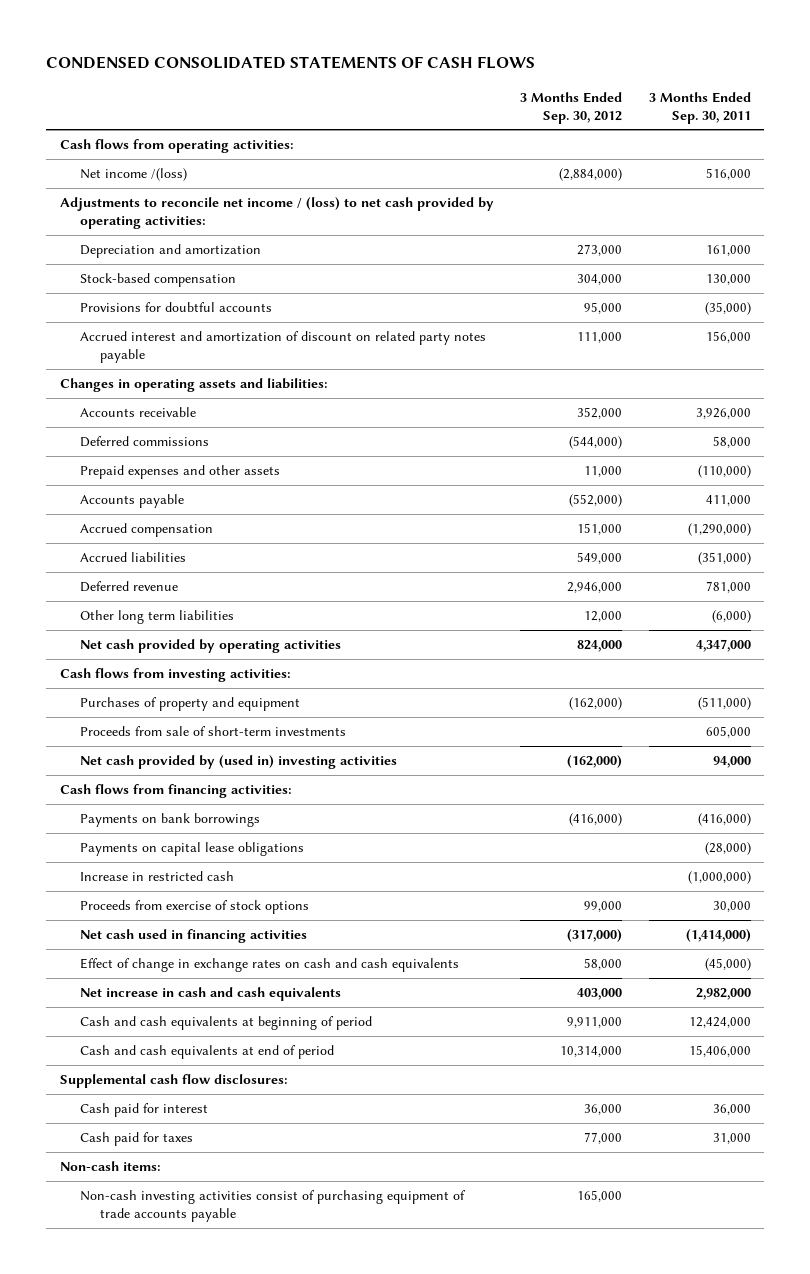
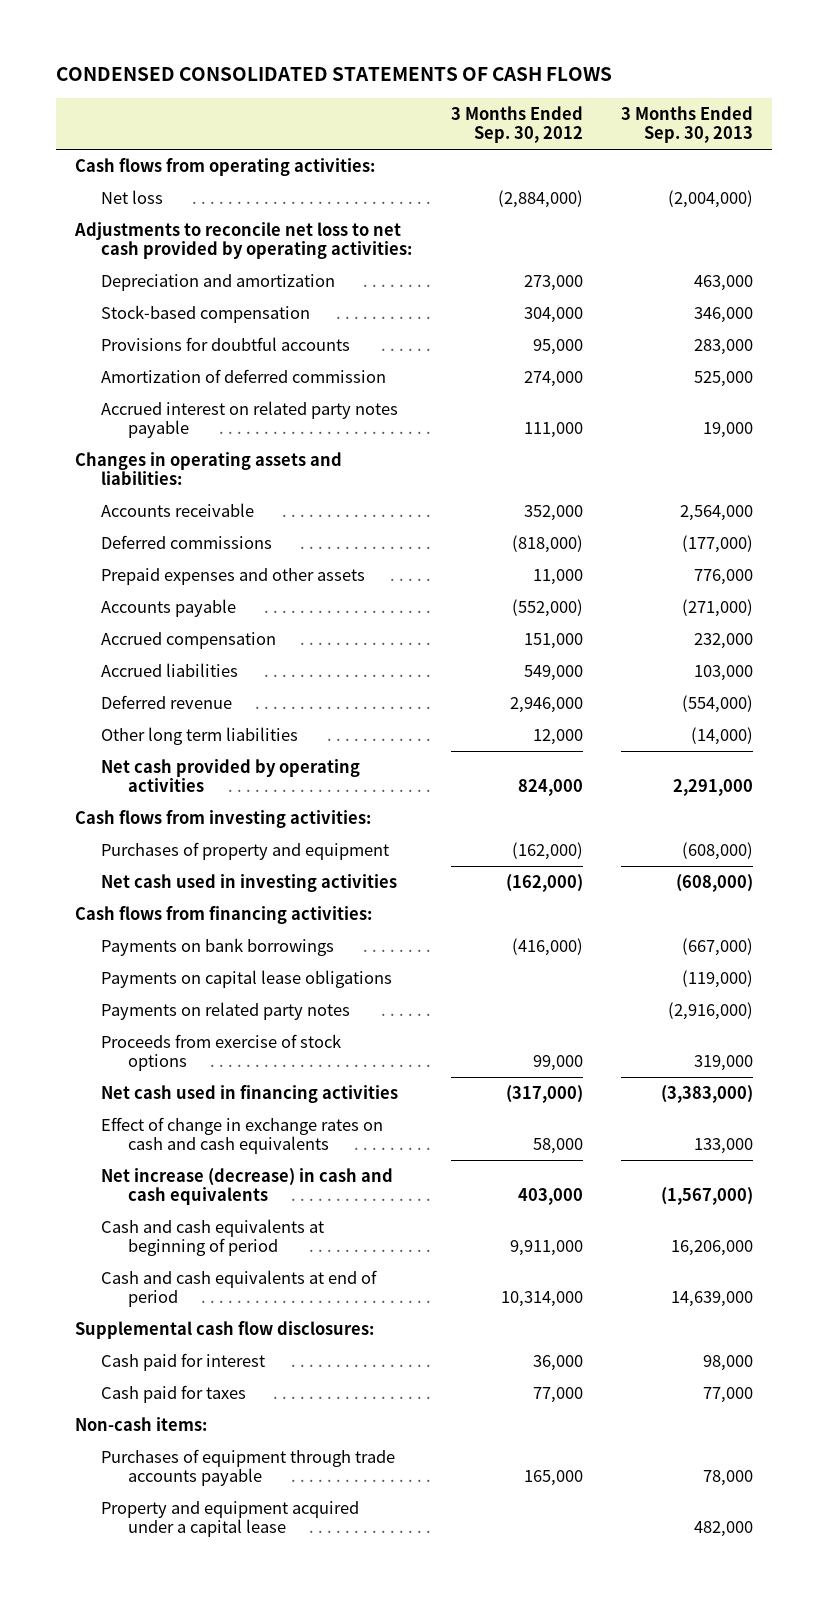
- | 3 Months Ended Sep. 30, 2012 | 3 Months Ended Sep. 30, 2011
+ | 3 Months Ended Sep. 30, 2012 | 3 Months Ended Sep. 30, 2013
- Net income /(loss) | (2,884,000) | 516,000
- Adjustments to reconcile net income / (loss) to net cash provided by operating activities:
+ Net loss | (2,884,000) | (2,004,000)
+ Adjustments to reconcile net loss to net cash provided by operating activities:
- Accrued interest and amortization of discount on related party notes payable | 111,000 | 156,000
+ Amortization of deferred commission | 274,000 | 525,000
+ Accrued interest on related party notes payable | 111,000 | 19,000
- Deferred commissions | (544,000) | 58,000
+ Deferred commissions | (818,000) | (177,000)
- Proceeds from sale of short-term investments | | 605,000
- Net cash provided by (used in) investing activities | (162,000) | 94,000
+ Net cash used in investing activities | (162,000) | (608,000)
- Increase in restricted cash | | (1,000,000)
+ Payments on related party notes | | (2,916,000)
- Net increase in cash and cash equivalents | 403,000 | 2,982,000
+ Net increase (decrease) in cash and cash equivalents | 403,000 | (1,567,000)
- Non-cash investing activities consist of purchasing equipment of trade accounts payable | 165,000 |
+ Purchases of equipment through trade accounts payable | 165,000 | 78,000
+ Property and equipment acquired under a capital lease | | 482,000

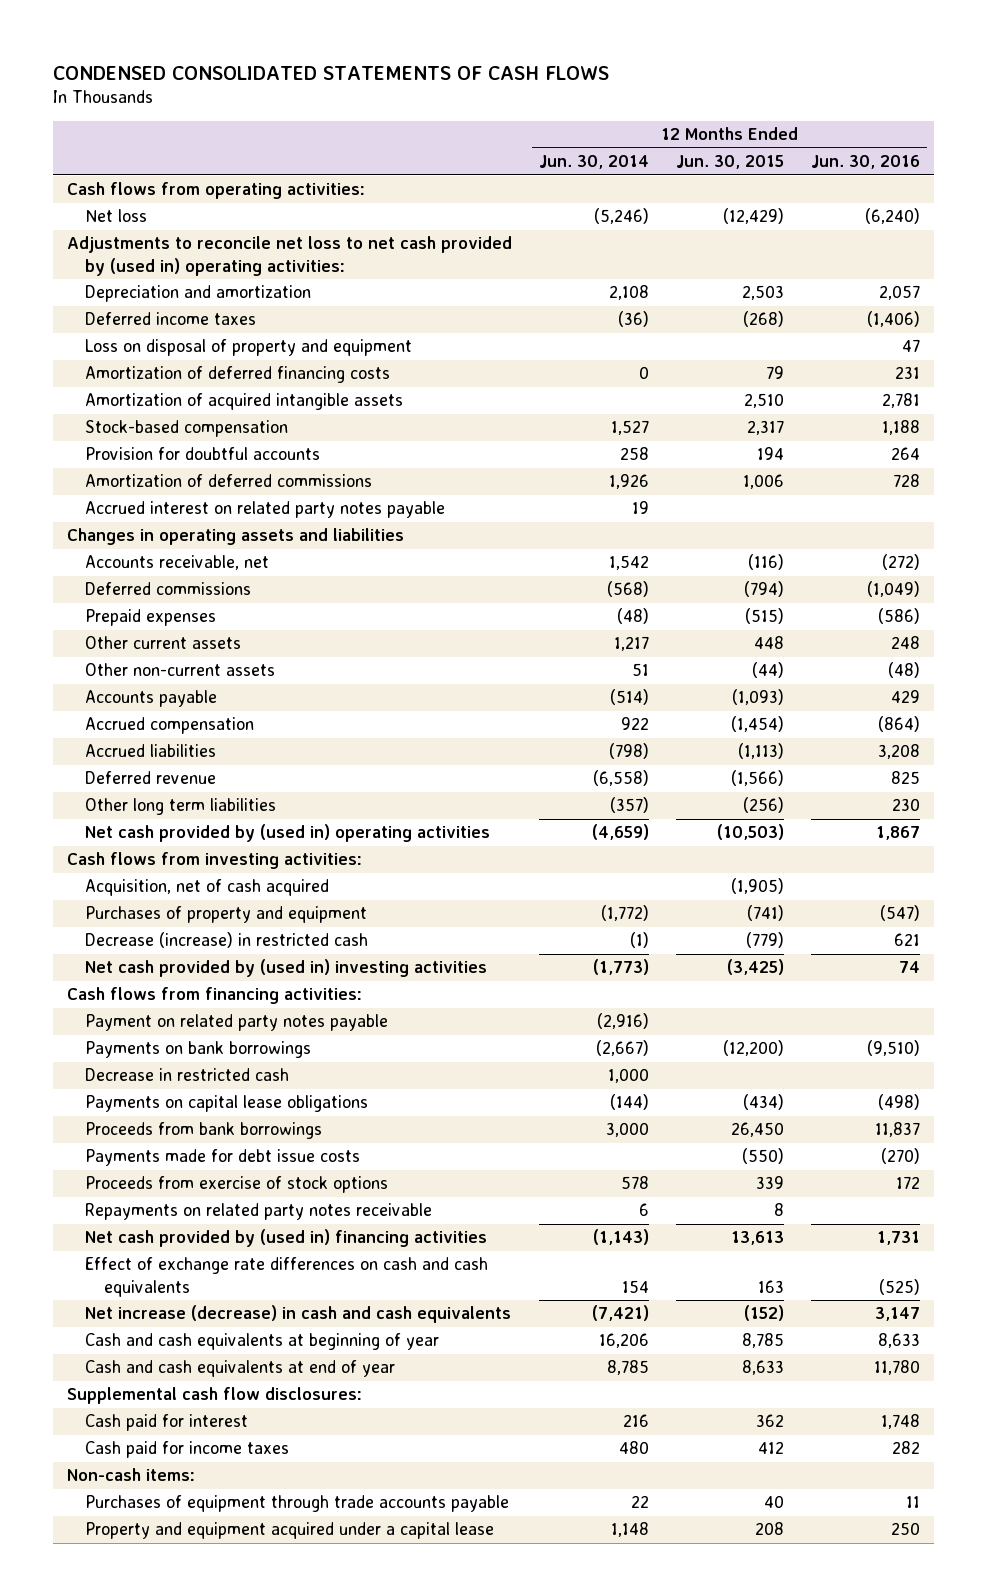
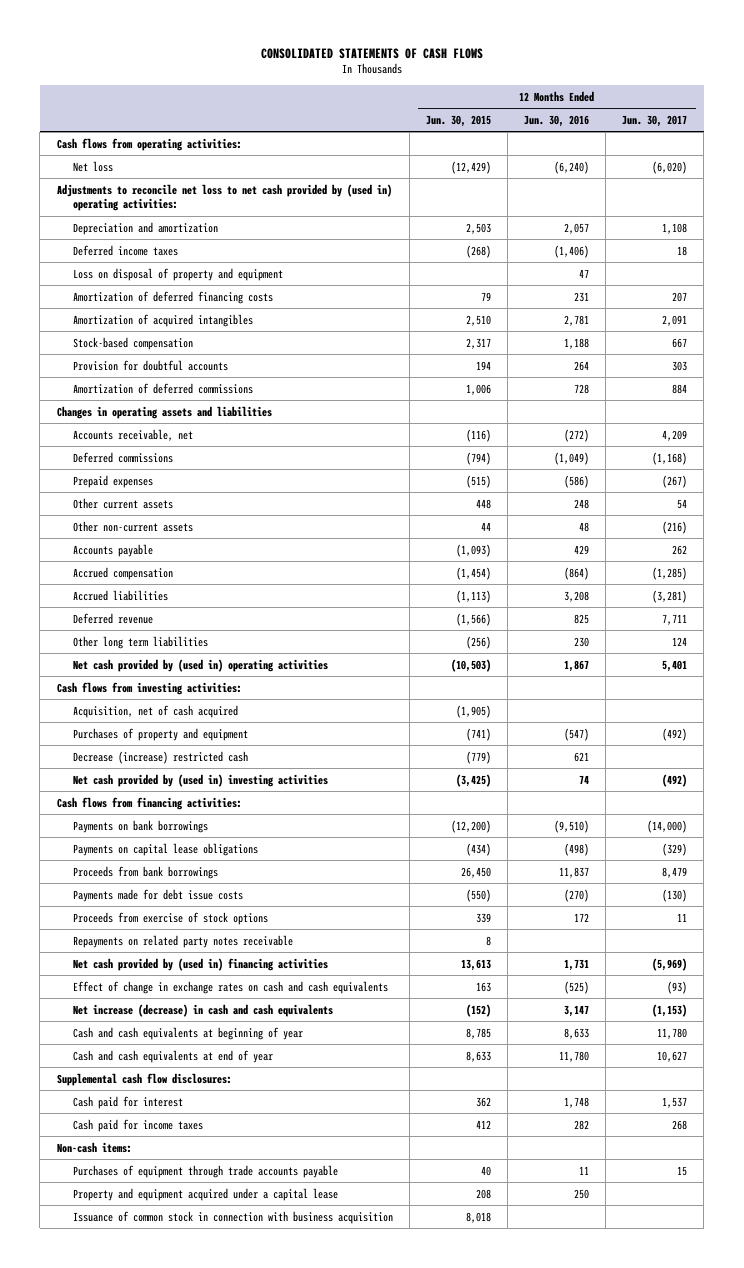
- CONDENSED CONSOLIDATED STATEMENTS OF CASH FLOWS
+ CONSOLIDATED STATEMENTS OF CASH FLOWS
- | 12 Months Ended Jun. 30, 2014 | 12 Months Ended Jun. 30, 2015 | 12 Months Ended Jun. 30, 2016
+ | 12 Months Ended Jun. 30, 2015 | 12 Months Ended Jun. 30, 2016 | 12 Months Ended Jun. 30, 2017
- Amortization of acquired intangible assets | | 2,510 | 2,781
+ Amortization of acquired intangibles | 2,510 | 2,781 | 2,091
- Accrued interest on related party notes payable | 19 | |
- Other non-current assets | 51 | (44) | (48)
+ Other non-current assets | 44 | 48 | (216)
- Decrease (increase) in restricted cash | (1) | (779) | 621
+ Decrease (increase) restricted cash | (779) | 621 |
- Payment on related party notes payable | (2,916) | |
- Decrease in restricted cash | 1,000 | |
- Effect of exchange rate differences on cash and cash equivalents | 154 | 163 | (525)
+ Effect of change in exchange rates on cash and cash equivalents | 163 | (525) | (93)
+ Issuance of common stock in connection with business acquisition | 8,018 | |

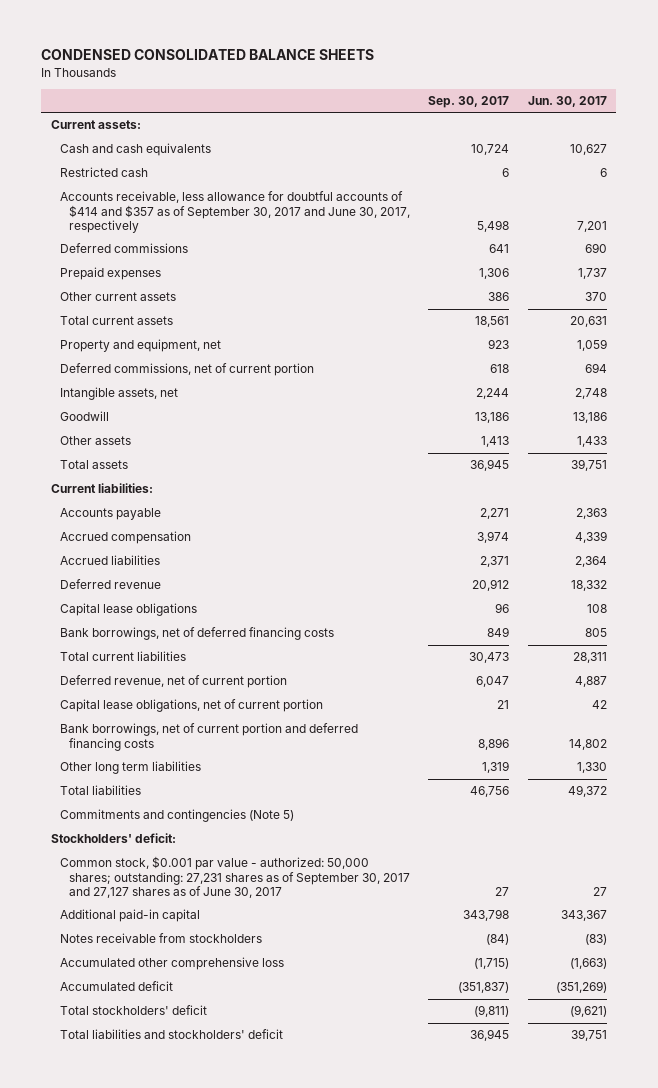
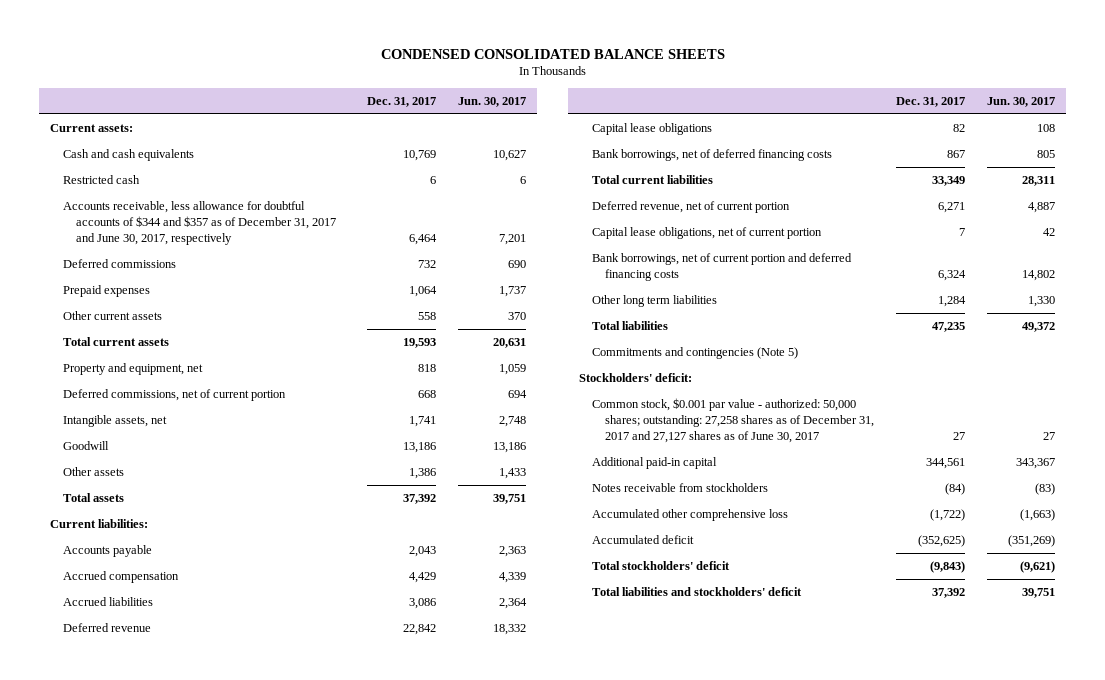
- | Sep. 30, 2017 | Jun. 30, 2017
+ | Dec. 31, 2017 | Jun. 30, 2017
- Accounts receivable, less allowance for doubtful accounts of $414 and $357 as of September 30, 2017 and June 30, 2017, respectively | 5,498 | 7,201
+ Accounts receivable, less allowance for doubtful accounts of $344 and $357 as of December 31, 2017 and June 30, 2017, respectively | 6,464 | 7,201
- Common stock, $0.001 par value - authorized: 50,000 shares; outstanding: 27,231 shares as of September 30, 2017 and 27,127 shares as of June 30, 2017 | 27 | 27
+ Common stock, $0.001 par value - authorized: 50,000 shares; outstanding: 27,258 shares as of December 31, 2017 and 27,127 shares as of June 30, 2017 | 27 | 27

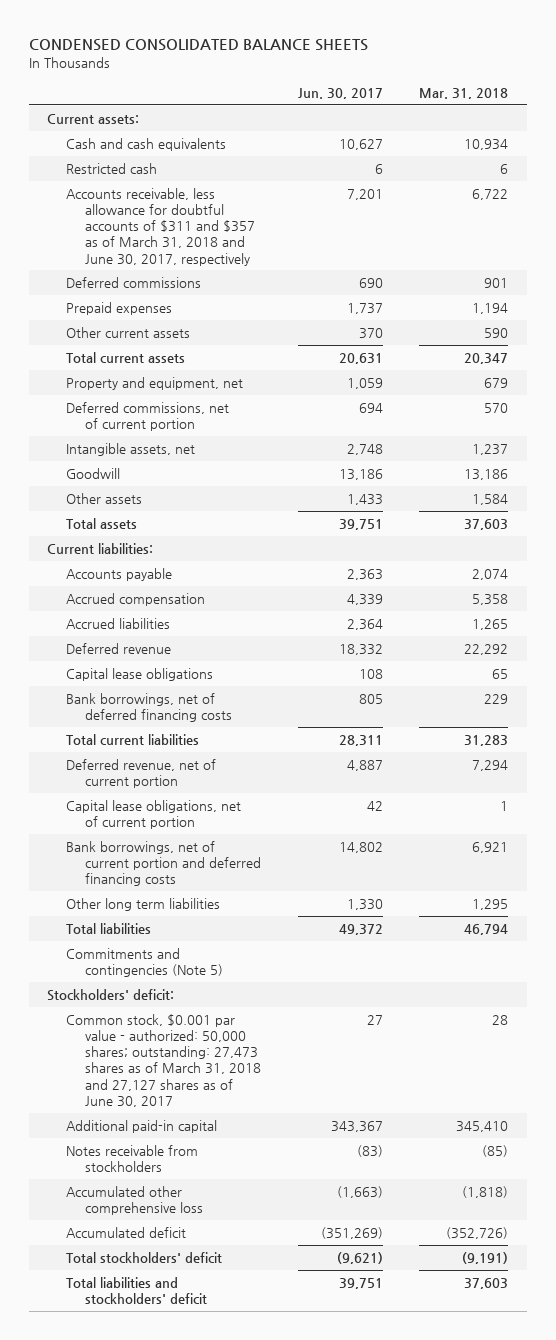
- | Dec. 31, 2017 | Jun. 30, 2017
+ | Jun. 30, 2017 | Mar. 31, 2018
- Accounts receivable, less allowance for doubtful accounts of $344 and $357 as of December 31, 2017 and June 30, 2017, respectively | 6,464 | 7,201
+ Accounts receivable, less allowance for doubtful accounts of $311 and $357 as of March 31, 2018 and June 30, 2017, respectively | 7,201 | 6,722
- Common stock, $0.001 par value - authorized: 50,000 shares; outstanding: 27,258 shares as of December 31, 2017 and 27,127 shares as of June 30, 2017 | 27 | 27
+ Common stock, $0.001 par value - authorized: 50,000 shares; outstanding: 27,473 shares as of March 31, 2018 and 27,127 shares as of June 30, 2017 | 27 | 28

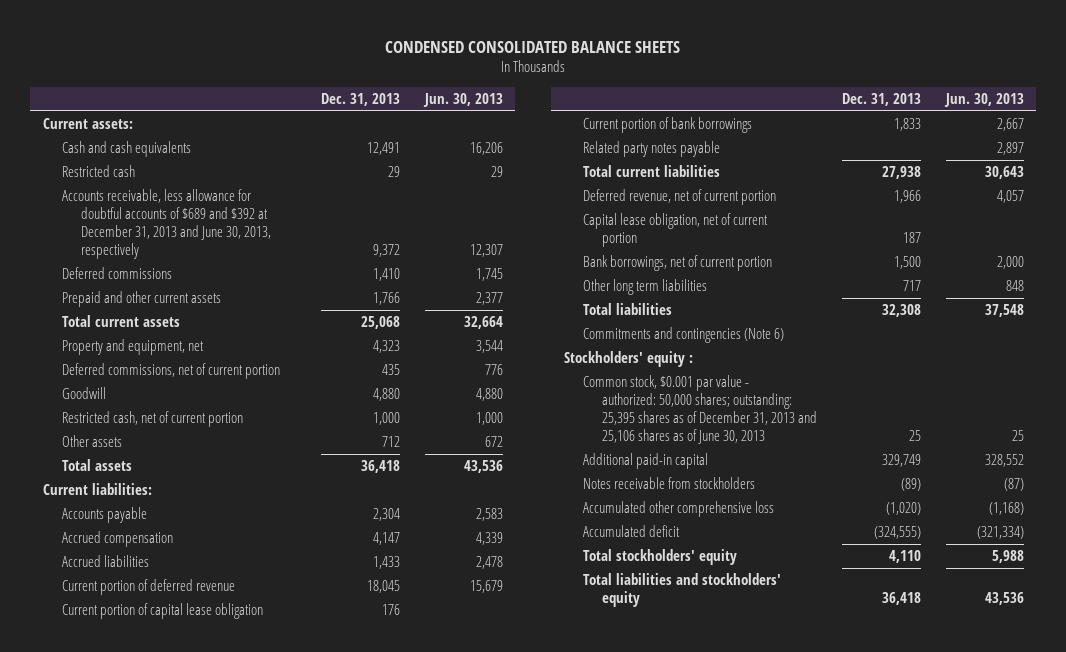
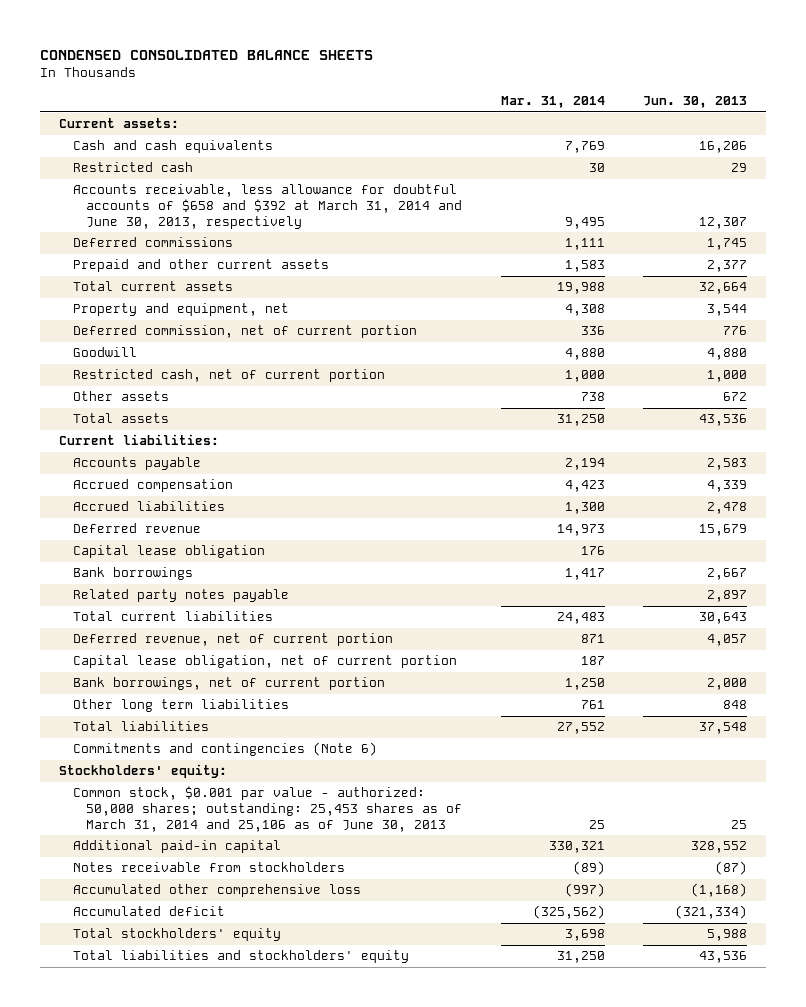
- | Dec. 31, 2013 | Jun. 30, 2013
+ | Mar. 31, 2014 | Jun. 30, 2013
- Accounts receivable, less allowance for doubtful accounts of $689 and $392 at December 31, 2013 and June 30, 2013, respectively | 9,372 | 12,307
+ Accounts receivable, less allowance for doubtful accounts of $658 and $392 at March 31, 2014 and June 30, 2013, respectively | 9,495 | 12,307
- Deferred commissions, net of current portion | 435 | 776
+ Deferred commission, net of current portion | 336 | 776
- Current portion of deferred revenue | 18,045 | 15,679
- Current portion of capital lease obligation | 176 |
- Current portion of bank borrowings | 1,833 | 2,667
+ Deferred revenue | 14,973 | 15,679
+ Capital lease obligation | 176 |
+ Bank borrowings | 1,417 | 2,667
- Stockholders' equity :
- Common stock, $0.001 par value - authorized: 50,000 shares; outstanding: 25,395 shares as of December 31, 2013 and 25,106 shares as of June 30, 2013 | 25 | 25
+ Stockholders' equity:
+ Common stock, $0.001 par value - authorized: 50,000 shares; outstanding: 25,453 shares as of March 31, 2014 and 25,106 as of June 30, 2013 | 25 | 25

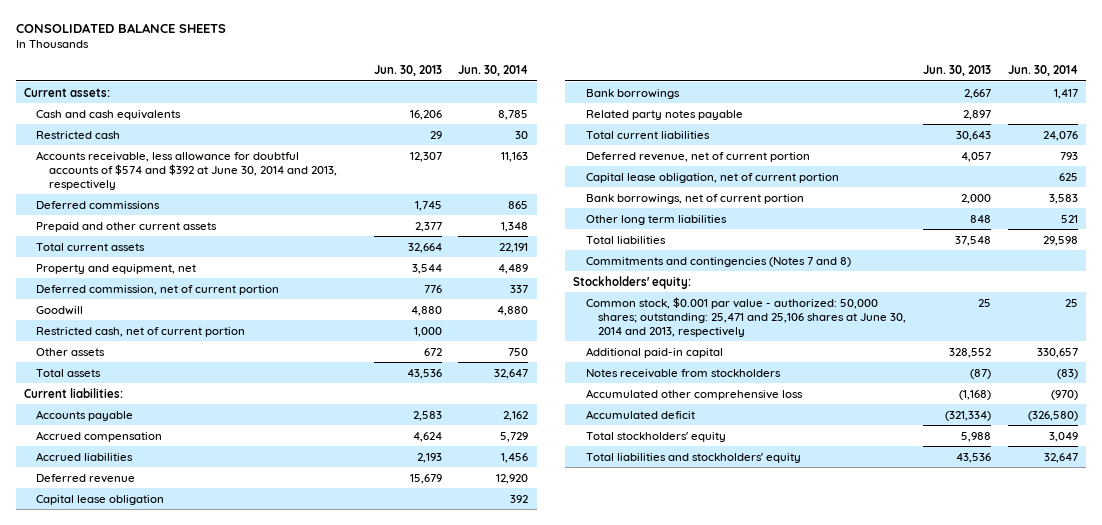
- CONDENSED CONSOLIDATED BALANCE SHEETS
+ CONSOLIDATED BALANCE SHEETS
- | Mar. 31, 2014 | Jun. 30, 2013
+ | Jun. 30, 2013 | Jun. 30, 2014
- Accounts receivable, less allowance for doubtful accounts of $658 and $392 at March 31, 2014 and June 30, 2013, respectively | 9,495 | 12,307
+ Accounts receivable, less allowance for doubtful accounts of $574 and $392 at June 30, 2014 and 2013, respectively | 12,307 | 11,163
- Accrued compensation | 4,423 | 4,339
- Accrued liabilities | 1,300 | 2,478
+ Accrued compensation | 4,624 | 5,729
+ Accrued liabilities | 2,193 | 1,456
- Commitments and contingencies (Note 6)
+ Commitments and contingencies (Notes 7 and 8)
- Common stock, $0.001 par value - authorized: 50,000 shares; outstanding: 25,453 shares as of March 31, 2014 and 25,106 as of June 30, 2013 | 25 | 25
+ Common stock, $0.001 par value - authorized: 50,000 shares; outstanding: 25,471 and 25,106 shares at June 30, 2014 and 2013, respectively | 25 | 25

